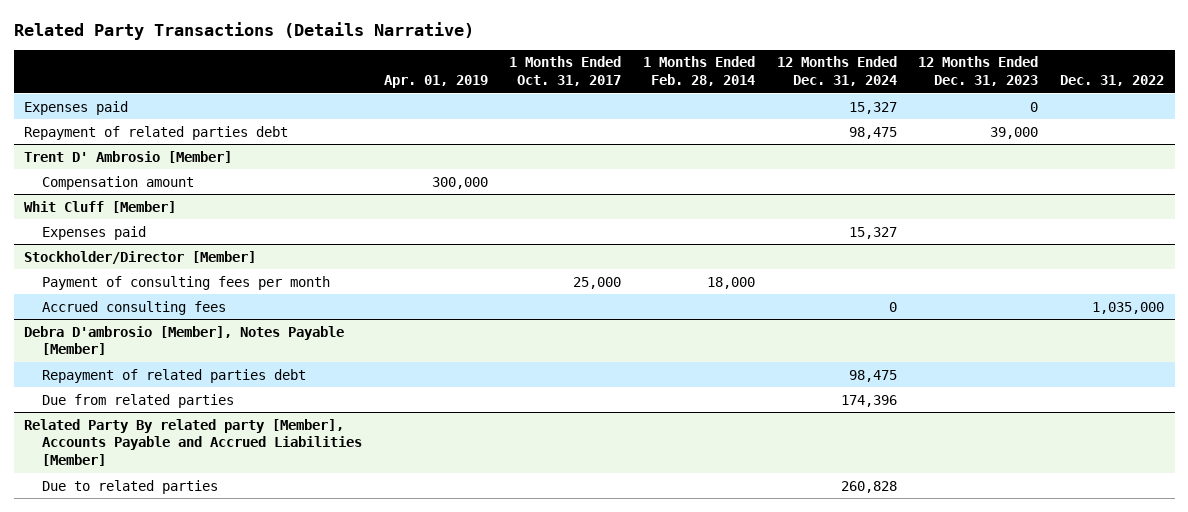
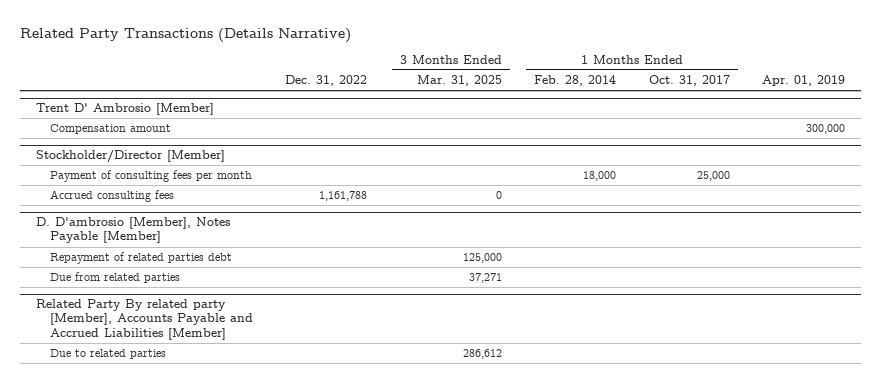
- | Apr. 01, 2019 | 1 Months Ended Oct. 31, 2017 | 1 Months Ended Feb. 28, 2014 | 12 Months Ended Dec. 31, 2024 | 12 Months Ended Dec. 31, 2023 | Dec. 31, 2022
+ | Dec. 31, 2022 | 3 Months Ended Mar. 31, 2025 | 1 Months Ended Feb. 28, 2014 | 1 Months Ended Oct. 31, 2017 | Apr. 01, 2019
- Expenses paid | | | | 15,327 | 0 |
- Repayment of related parties debt | | | | 98,475 | 39,000 |
- Whit Cluff [Member]
- Expenses paid | | | | 15,327 | |
@ Stockholder/Director [Member]
- Accrued consulting fees | | | | 0 | | 1,035,000
- Debra D'ambrosio [Member], Notes Payable [Member]
@ Stockholder/Director [Member]
+ Accrued consulting fees | 1,161,788 | 0 | | |
+ D. D'ambrosio [Member], Notes Payable [Member]

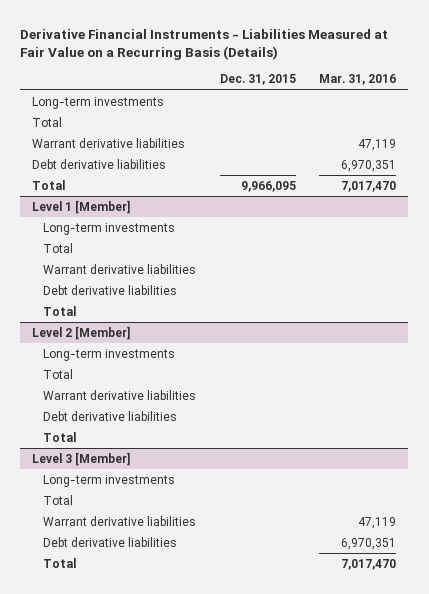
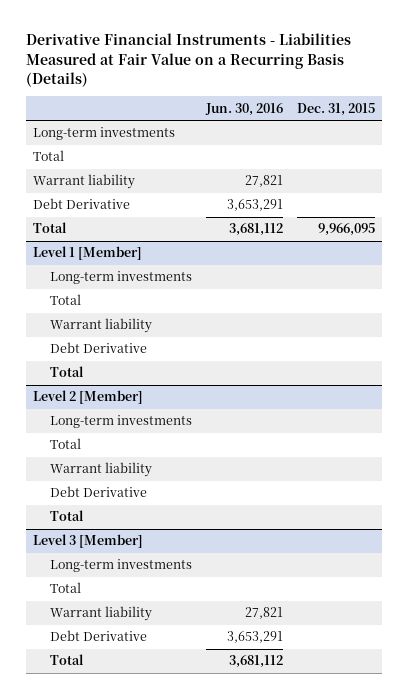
- | Dec. 31, 2015 | Mar. 31, 2016
+ | Jun. 30, 2016 | Dec. 31, 2015
- Warrant derivative liabilities | | 47,119
- Debt derivative liabilities | | 6,970,351
+ Warrant liability | 27,821 |
+ Debt Derivative | 3,653,291 |
@ Level 1 [Member]
- Warrant derivative liabilities
- Debt derivative liabilities
+ Warrant liability
+ Debt Derivative
@ Level 2 [Member]
- Warrant derivative liabilities
- Debt derivative liabilities
+ Warrant liability
+ Debt Derivative
@ Level 3 [Member]
- Warrant derivative liabilities | | 47,119
- Debt derivative liabilities | | 6,970,351
+ Warrant liability | 27,821 |
+ Debt Derivative | 3,653,291 |

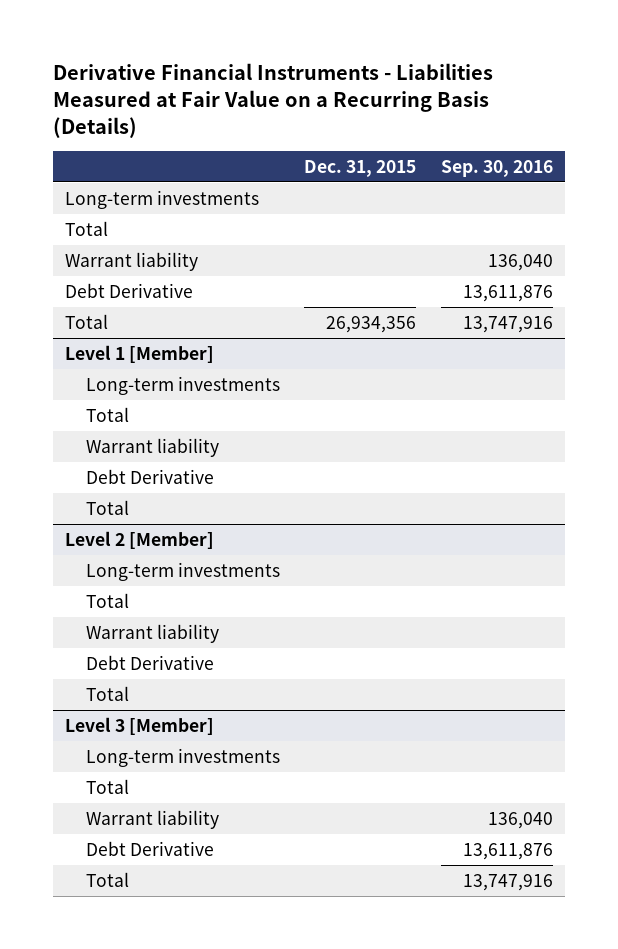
- | Jun. 30, 2016 | Dec. 31, 2015
+ | Dec. 31, 2015 | Sep. 30, 2016
- Total | 3,681,112 | 9,966,095
+ Total | 26,934,356 | 13,747,916

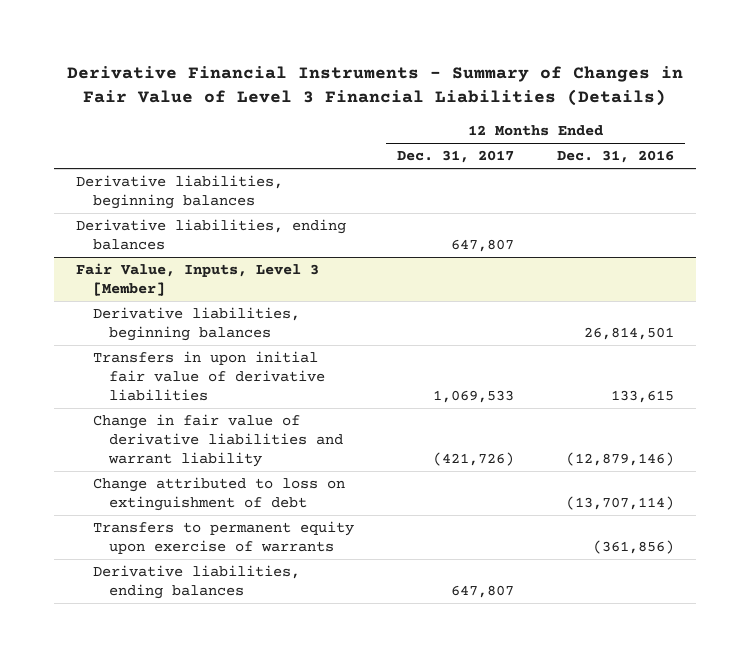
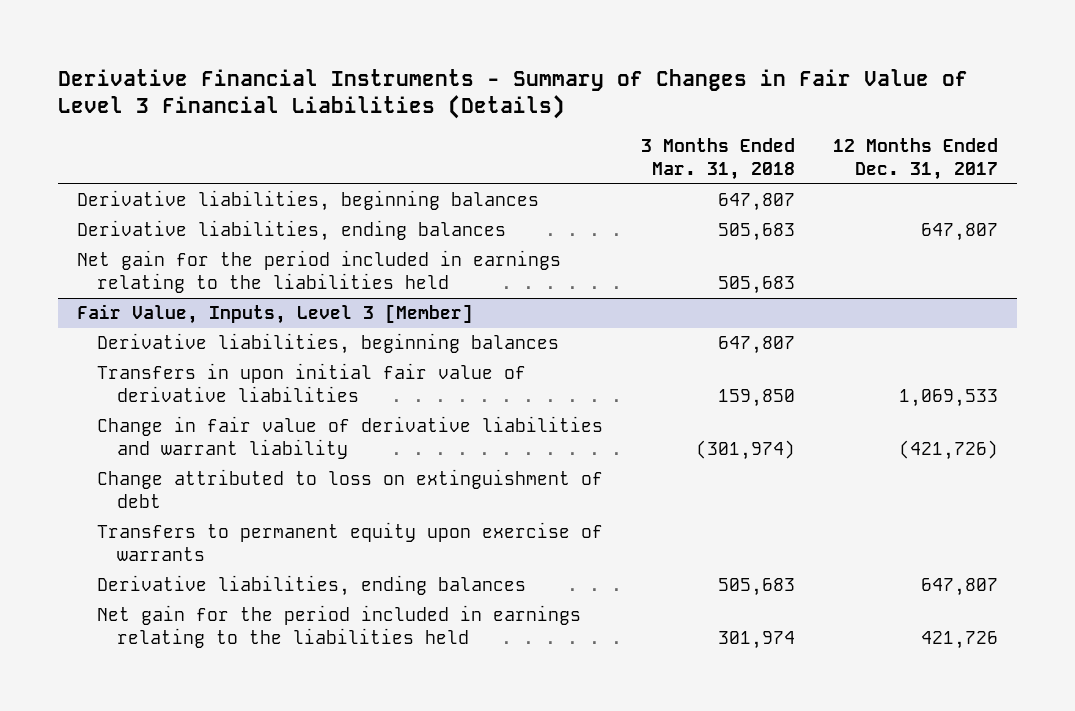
- | 12 Months Ended Dec. 31, 2017 | 12 Months Ended Dec. 31, 2016
+ | 3 Months Ended Mar. 31, 2018 | 12 Months Ended Dec. 31, 2017
+ Net gain for the period included in earnings relating to the liabilities held | 505,683 |
@ Fair Value, Inputs, Level 3 [Member]
+ Net gain for the period included in earnings relating to the liabilities held | 301,974 | 421,726

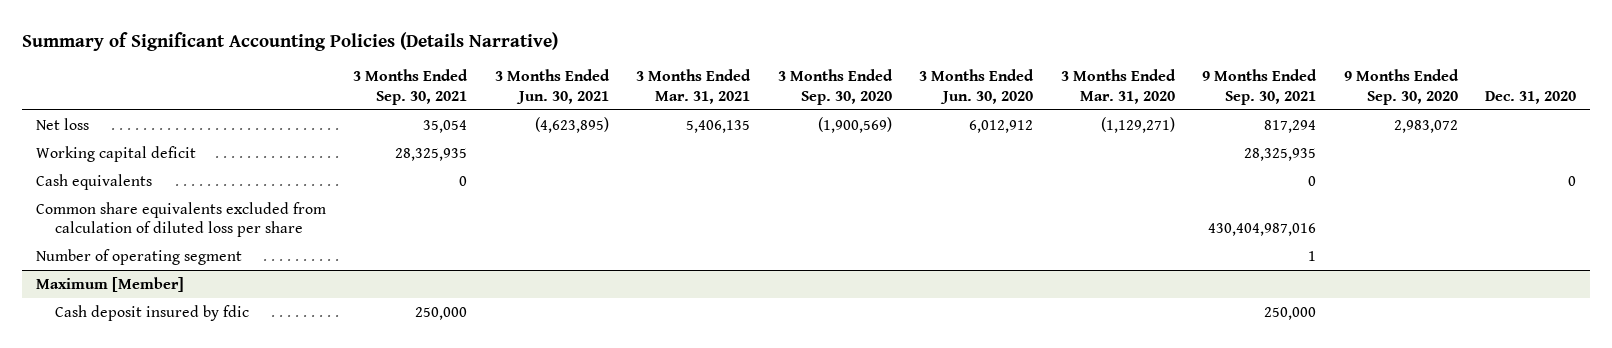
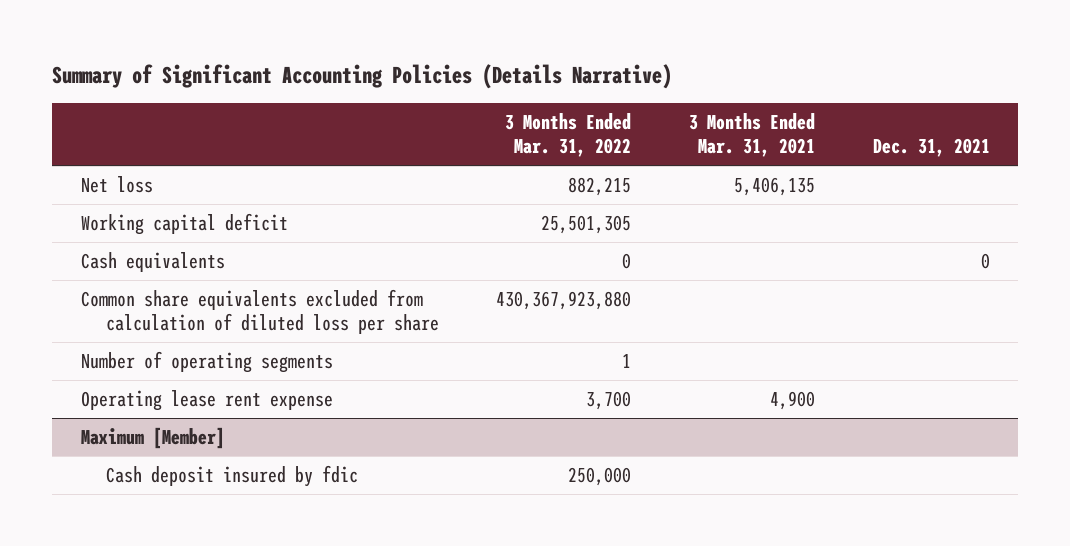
- | 3 Months Ended Sep. 30, 2021 | 3 Months Ended Jun. 30, 2021 | 3 Months Ended Mar. 31, 2021 | 3 Months Ended Sep. 30, 2020 | 3 Months Ended Jun. 30, 2020 | 3 Months Ended Mar. 31, 2020 | 9 Months Ended Sep. 30, 2021 | 9 Months Ended Sep. 30, 2020 | Dec. 31, 2020
+ | 3 Months Ended Mar. 31, 2022 | 3 Months Ended Mar. 31, 2021 | Dec. 31, 2021
- Number of operating segment | | | | | | | 1 | |
+ Number of operating segments | 1 | |
+ Operating lease rent expense | 3,700 | 4,900 |

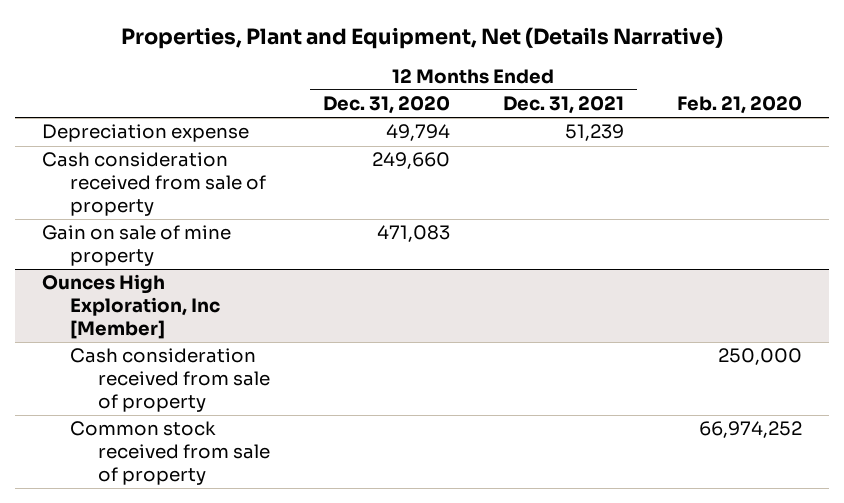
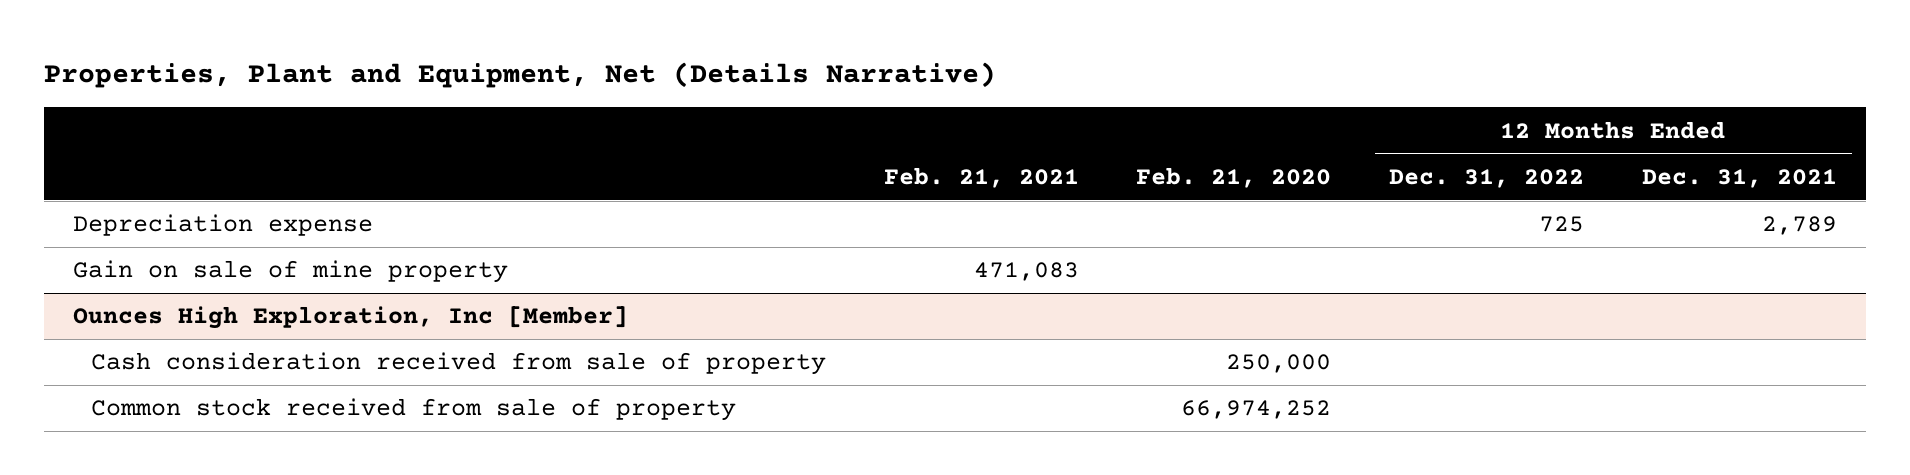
- | 12 Months Ended Dec. 31, 2020 | 12 Months Ended Dec. 31, 2021 | Feb. 21, 2020
+ | Feb. 21, 2021 | Feb. 21, 2020 | 12 Months Ended Dec. 31, 2022 | 12 Months Ended Dec. 31, 2021
- Depreciation expense | 49,794 | 51,239 |
- Cash consideration received from sale of property | 249,660 | |
+ Depreciation expense | | | 725 | 2,789

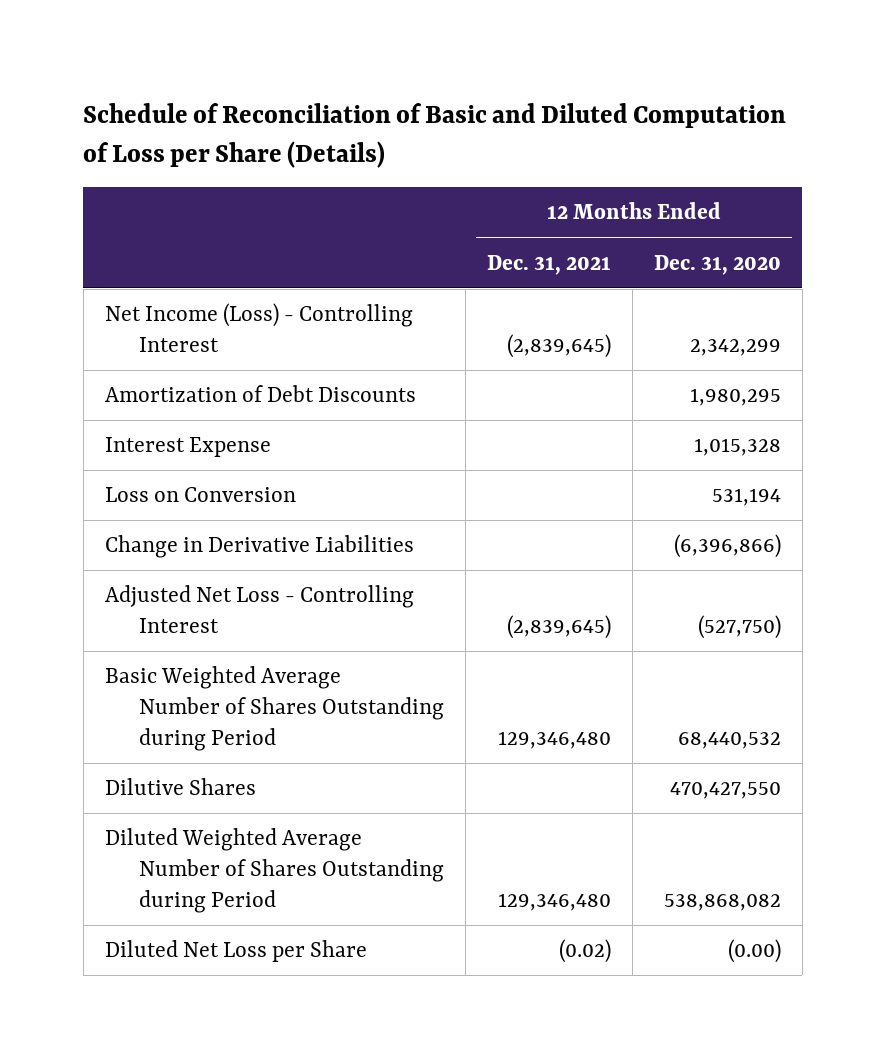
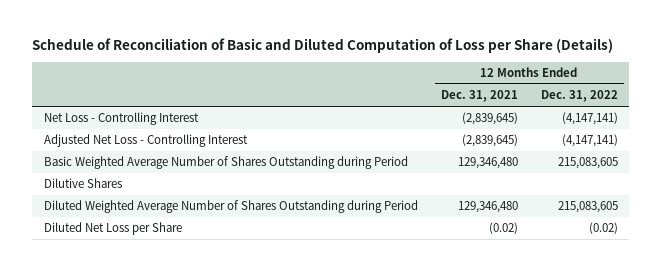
- | 12 Months Ended Dec. 31, 2021 | 12 Months Ended Dec. 31, 2020
+ | 12 Months Ended Dec. 31, 2021 | 12 Months Ended Dec. 31, 2022
- Net Income (Loss) - Controlling Interest | (2,839,645) | 2,342,299
- Amortization of Debt Discounts | | 1,980,295
- Interest Expense | | 1,015,328
- Loss on Conversion | | 531,194
- Change in Derivative Liabilities | | (6,396,866)
+ Net Loss - Controlling Interest | (2,839,645) | (4,147,141)

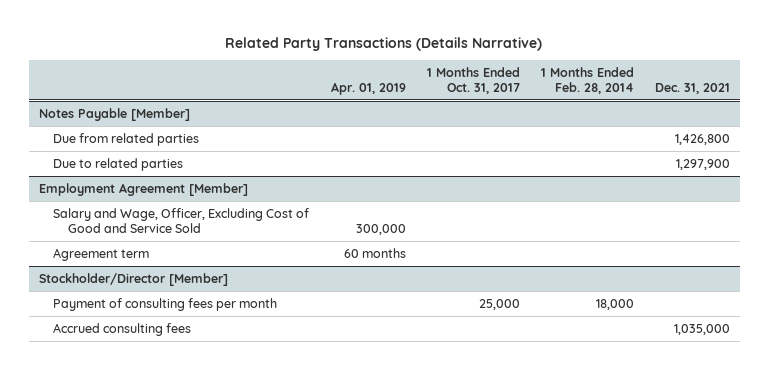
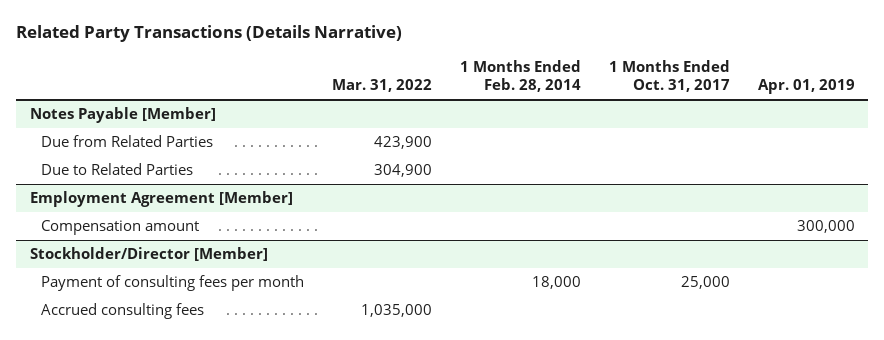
- | Apr. 01, 2019 | 1 Months Ended Oct. 31, 2017 | 1 Months Ended Feb. 28, 2014 | Dec. 31, 2021
+ | Mar. 31, 2022 | 1 Months Ended Feb. 28, 2014 | 1 Months Ended Oct. 31, 2017 | Apr. 01, 2019
@ Notes Payable [Member]
- Due from related parties | | | | 1,426,800
- Due to related parties | | | | 1,297,900
+ Due from Related Parties | 423,900 | | |
+ Due to Related Parties | 304,900 | | |
@ Employment Agreement [Member]
- Salary and Wage, Officer, Excluding Cost of Good and Service Sold | 300,000 | | |
- Agreement term | 60 months | | |
+ Compensation amount | | | | 300,000

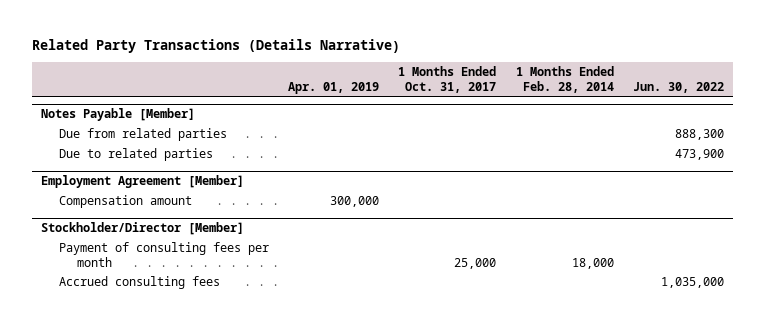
- | Mar. 31, 2022 | 1 Months Ended Feb. 28, 2014 | 1 Months Ended Oct. 31, 2017 | Apr. 01, 2019
+ | Apr. 01, 2019 | 1 Months Ended Oct. 31, 2017 | 1 Months Ended Feb. 28, 2014 | Jun. 30, 2022
@ Notes Payable [Member]
- Due from Related Parties | 423,900 | | |
- Due to Related Parties | 304,900 | | |
+ Due from related parties | | | | 888,300
+ Due to related parties | | | | 473,900

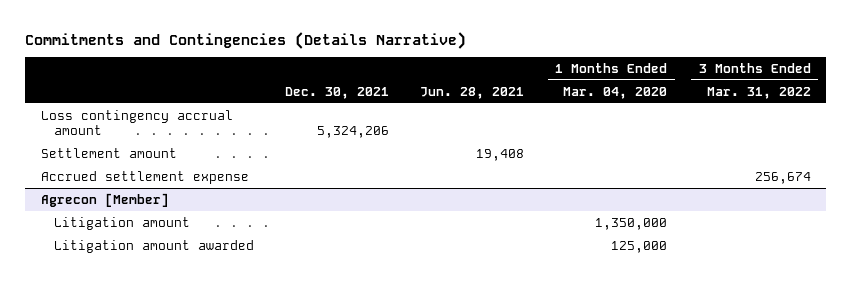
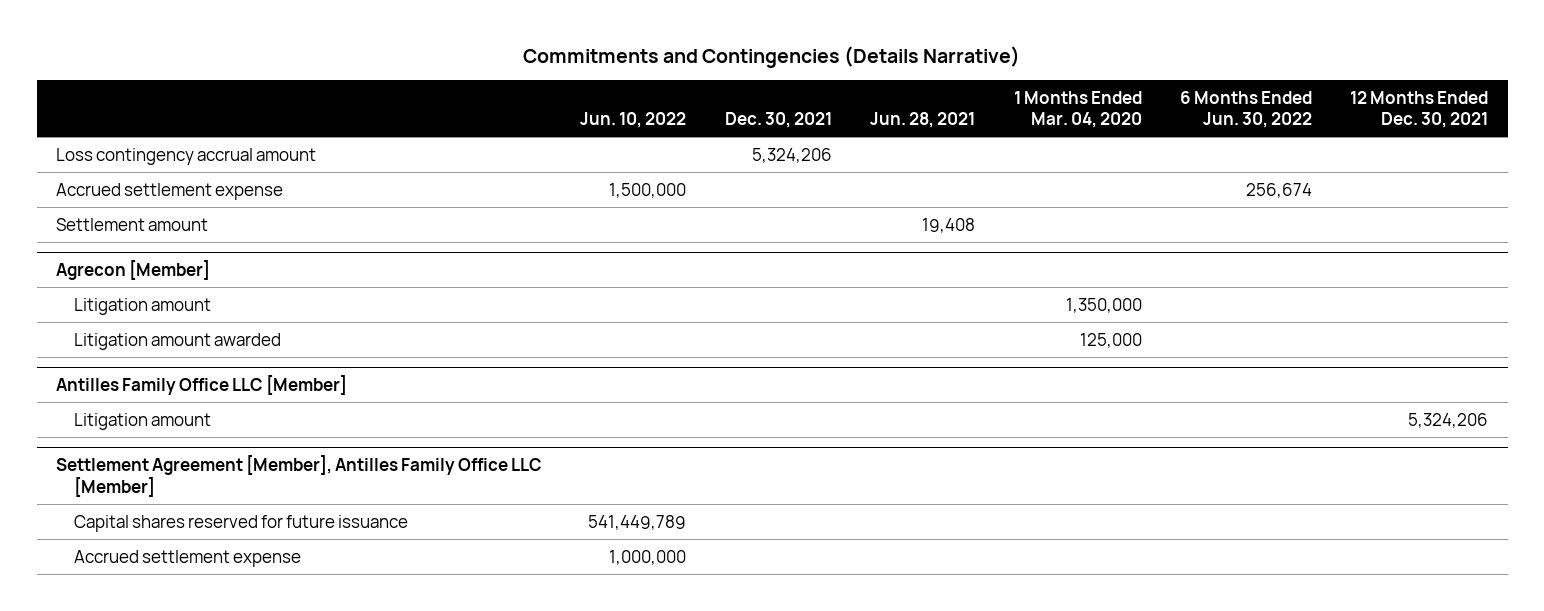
- | Dec. 30, 2021 | Jun. 28, 2021 | 1 Months Ended Mar. 04, 2020 | 3 Months Ended Mar. 31, 2022
+ | Jun. 10, 2022 | Dec. 30, 2021 | Jun. 28, 2021 | 1 Months Ended Mar. 04, 2020 | 6 Months Ended Jun. 30, 2022 | 12 Months Ended Dec. 30, 2021
moved down: Settlement amount | | | 19,408 | | |
+ Antilles Family Office LLC [Member]
+ Litigation amount | | | | | | 5,324,206
+ Settlement Agreement [Member], Antilles Family Office LLC [Member]
+ Capital shares reserved for future issuance | 541,449,789 | | | | |
+ Accrued settlement expense | 1,000,000 | | | | |

